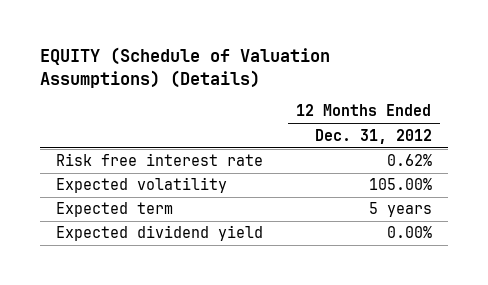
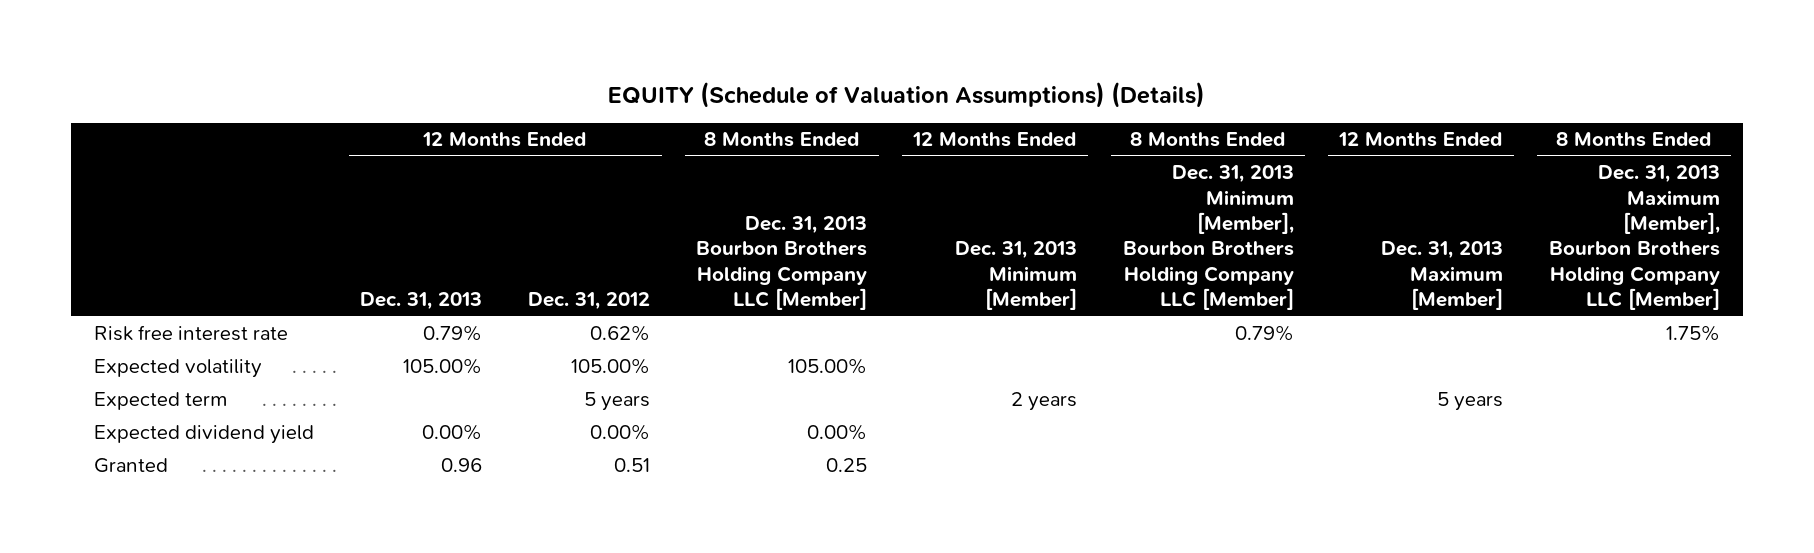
- | 12 Months Ended Dec. 31, 2012
+ | 12 Months Ended Dec. 31, 2013 | 12 Months Ended Dec. 31, 2012 | 8 Months Ended Dec. 31, 2013 Bourbon Brothers Holding Company LLC [Member] | 12 Months Ended Dec. 31, 2013 Minimum [Member] | 8 Months Ended Dec. 31, 2013 Minimum [Member], Bourbon Brothers Holding Company LLC [Member] | 12 Months Ended Dec. 31, 2013 Maximum [Member] | 8 Months Ended Dec. 31, 2013 Maximum [Member], Bourbon Brothers Holding Company LLC [Member]
+ Granted | 0.96 | 0.51 | 0.25 | | | |

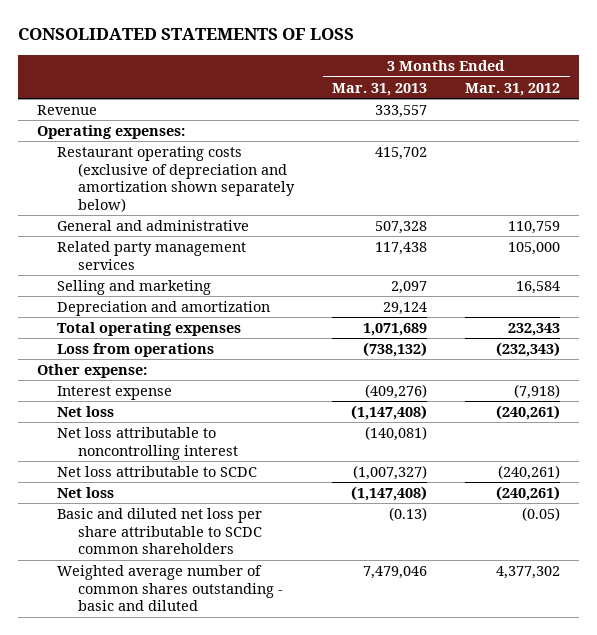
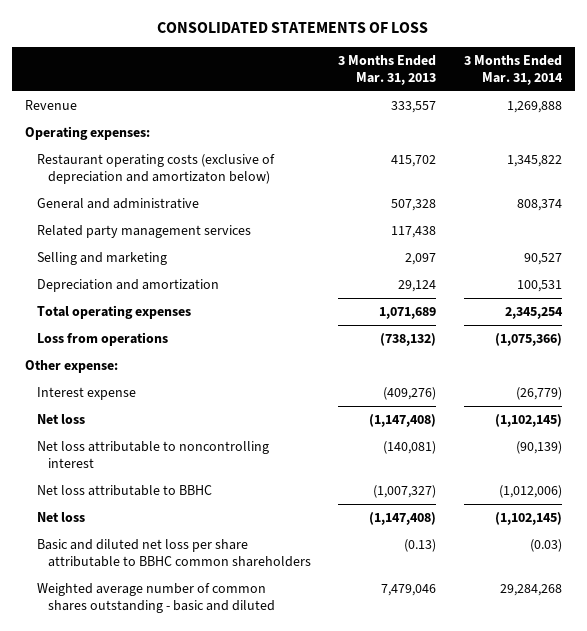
- | 3 Months Ended Mar. 31, 2013 | 3 Months Ended Mar. 31, 2012
+ | 3 Months Ended Mar. 31, 2013 | 3 Months Ended Mar. 31, 2014
- Restaurant operating costs (exclusive of depreciation and amortization shown separately below) | 415,702 |
+ Restaurant operating costs (exclusive of depreciation and amortizaton below) | 415,702 | 1,345,822
- Net loss attributable to SCDC | (1,007,327) | (240,261)
+ Net loss attributable to BBHC | (1,007,327) | (1,012,006)
- Basic and diluted net loss per share attributable to SCDC common shareholders | (0.13) | (0.05)
+ Basic and diluted net loss per share attributable to BBHC common shareholders | (0.13) | (0.03)

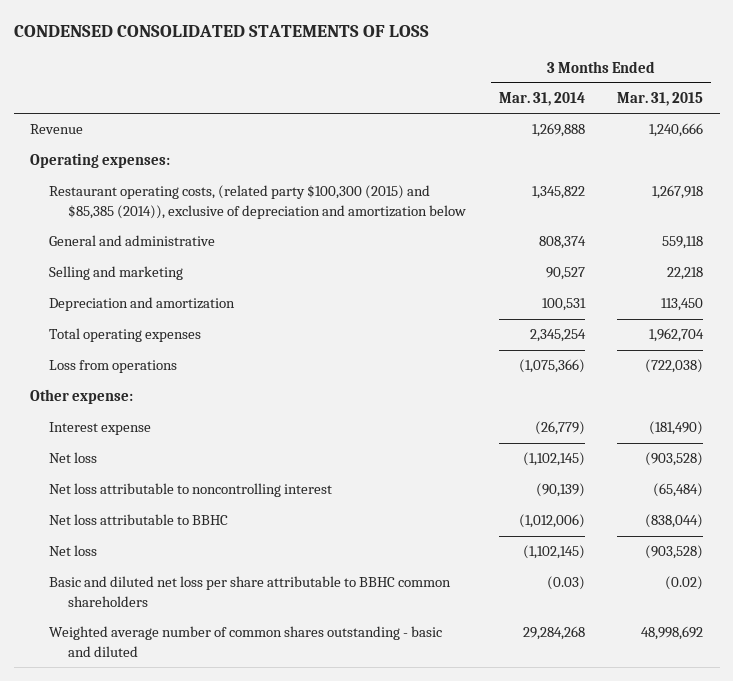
- CONSOLIDATED STATEMENTS OF LOSS
+ CONDENSED CONSOLIDATED STATEMENTS OF LOSS
- | 3 Months Ended Mar. 31, 2013 | 3 Months Ended Mar. 31, 2014
+ | 3 Months Ended Mar. 31, 2014 | 3 Months Ended Mar. 31, 2015
- Restaurant operating costs (exclusive of depreciation and amortizaton below) | 415,702 | 1,345,822
+ Restaurant operating costs, (related party $100,300 (2015) and $85,385 (2014)), exclusive of depreciation and amortization below | 1,345,822 | 1,267,918
- Related party management services | 117,438 |

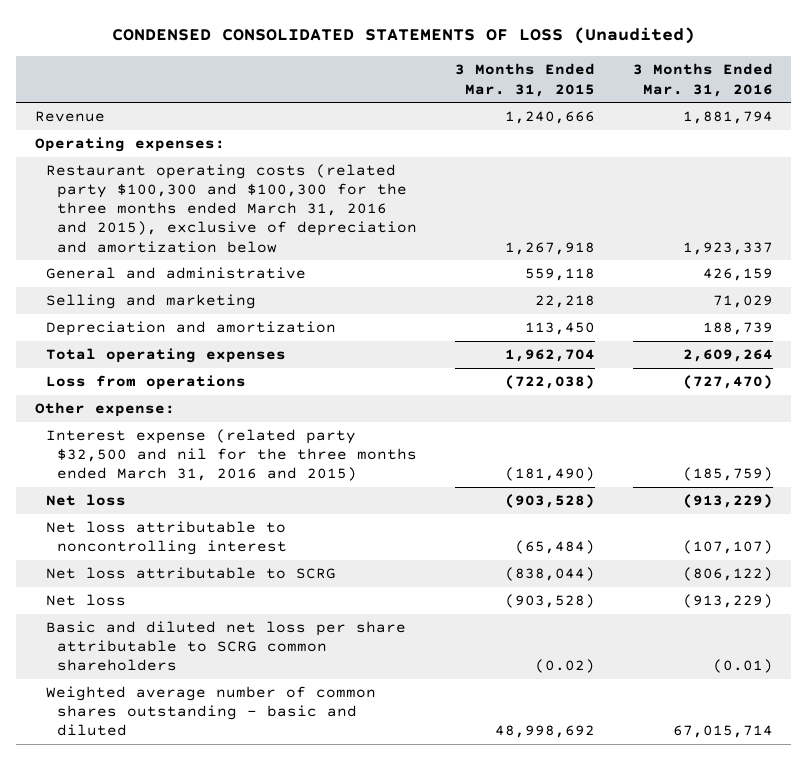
- CONDENSED CONSOLIDATED STATEMENTS OF LOSS
+ CONDENSED CONSOLIDATED STATEMENTS OF LOSS (Unaudited)
- | 3 Months Ended Mar. 31, 2014 | 3 Months Ended Mar. 31, 2015
+ | 3 Months Ended Mar. 31, 2015 | 3 Months Ended Mar. 31, 2016
- Restaurant operating costs, (related party $100,300 (2015) and $85,385 (2014)), exclusive of depreciation and amortization below | 1,345,822 | 1,267,918
+ Restaurant operating costs (related party $100,300 and $100,300 for the three months ended March 31, 2016 and 2015), exclusive of depreciation and amortization below | 1,267,918 | 1,923,337
- Interest expense | (26,779) | (181,490)
+ Interest expense (related party $32,500 and nil for the three months ended March 31, 2016 and 2015) | (181,490) | (185,759)
- Net loss attributable to BBHC | (1,012,006) | (838,044)
+ Net loss attributable to SCRG | (838,044) | (806,122)
- Basic and diluted net loss per share attributable to BBHC common shareholders | (0.03) | (0.02)
+ Basic and diluted net loss per share attributable to SCRG common shareholders | (0.02) | (0.01)

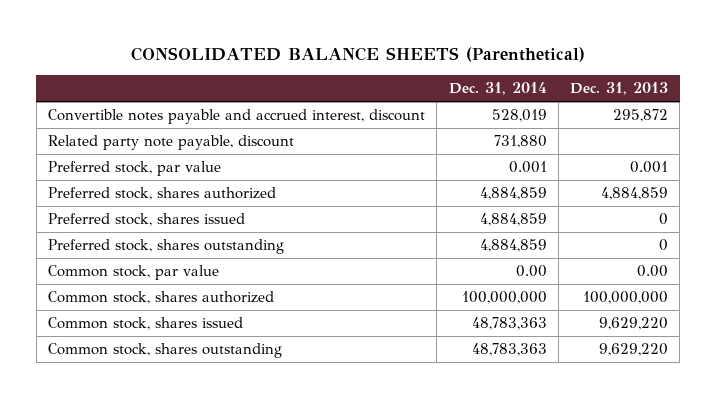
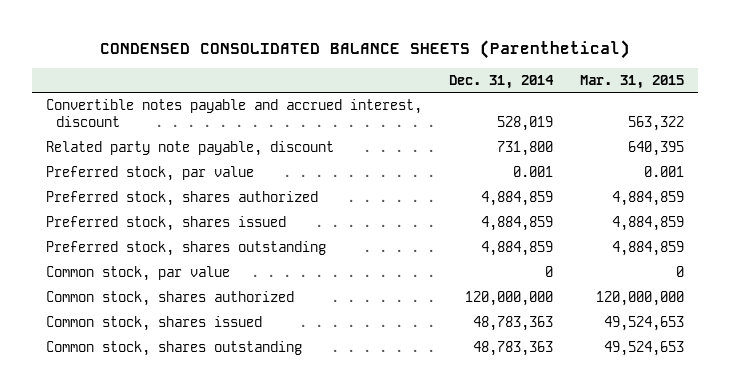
- CONSOLIDATED BALANCE SHEETS (Parenthetical)
+ CONDENSED CONSOLIDATED BALANCE SHEETS (Parenthetical)
- | Dec. 31, 2014 | Dec. 31, 2013
+ | Dec. 31, 2014 | Mar. 31, 2015
- Related party note payable, discount | 731,880 |
+ Related party note payable, discount | 731,800 | 640,395
- Common stock, par value | 0.00 | 0.00
- Common stock, shares authorized | 100,000,000 | 100,000,000
+ Common stock, par value | 0 | 0
+ Common stock, shares authorized | 120,000,000 | 120,000,000

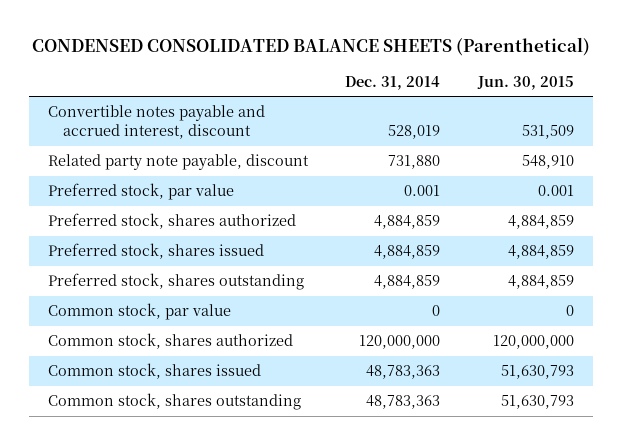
- | Dec. 31, 2014 | Mar. 31, 2015
+ | Dec. 31, 2014 | Jun. 30, 2015
- Related party note payable, discount | 731,800 | 640,395
+ Related party note payable, discount | 731,880 | 548,910

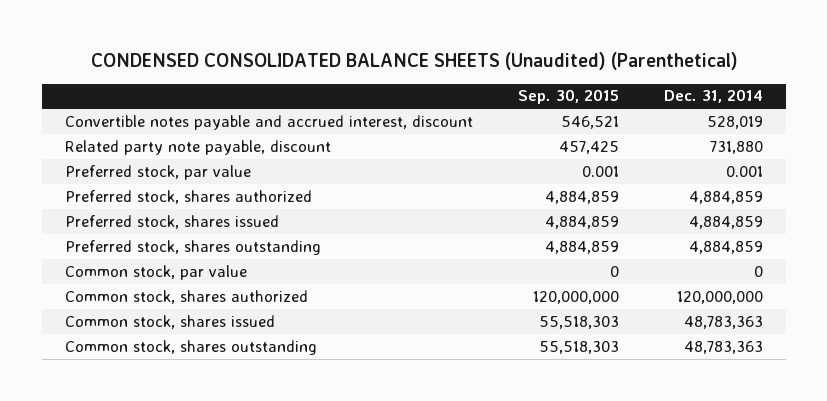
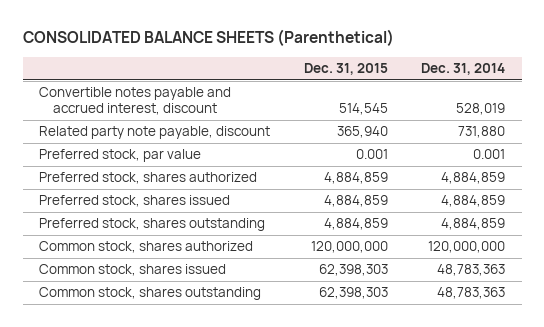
- CONDENSED CONSOLIDATED BALANCE SHEETS (Unaudited) (Parenthetical)
+ CONSOLIDATED BALANCE SHEETS (Parenthetical)
- | Sep. 30, 2015 | Dec. 31, 2014
+ | Dec. 31, 2015 | Dec. 31, 2014
- Common stock, par value | 0 | 0

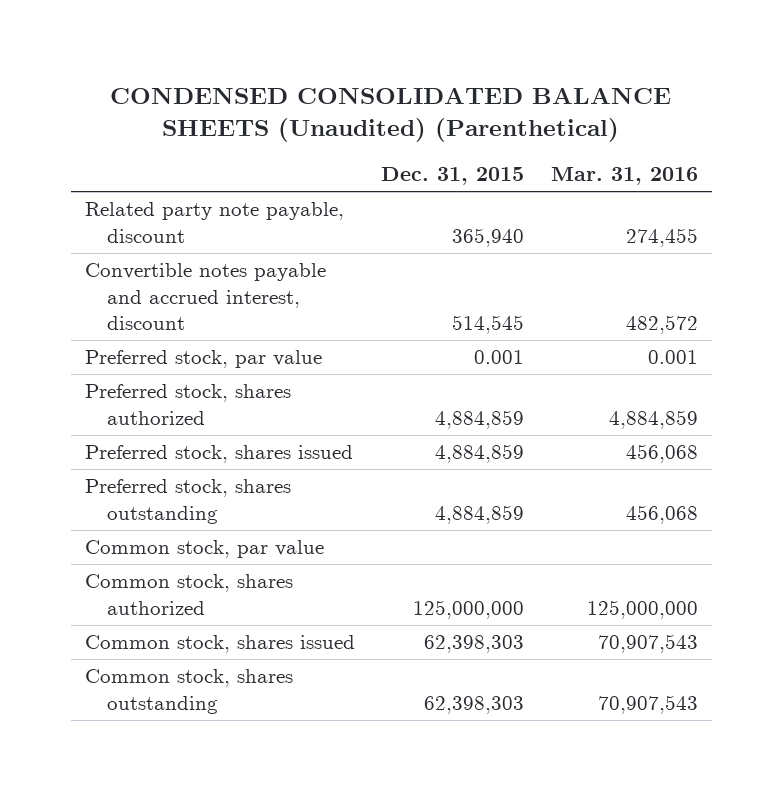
- CONSOLIDATED BALANCE SHEETS (Parenthetical)
+ CONDENSED CONSOLIDATED BALANCE SHEETS (Unaudited) (Parenthetical)
- | Dec. 31, 2015 | Dec. 31, 2014
+ | Dec. 31, 2015 | Mar. 31, 2016
moved down: Convertible notes payable and accrued interest, discount | 514,545 | 482,572
- Common stock, shares authorized | 120,000,000 | 120,000,000
+ Common stock, par value
+ Common stock, shares authorized | 125,000,000 | 125,000,000

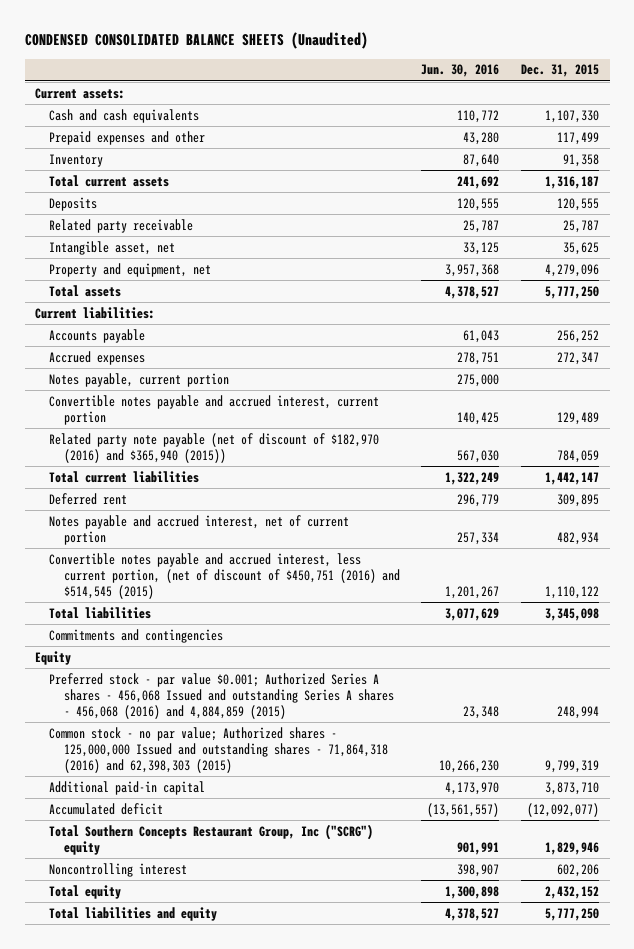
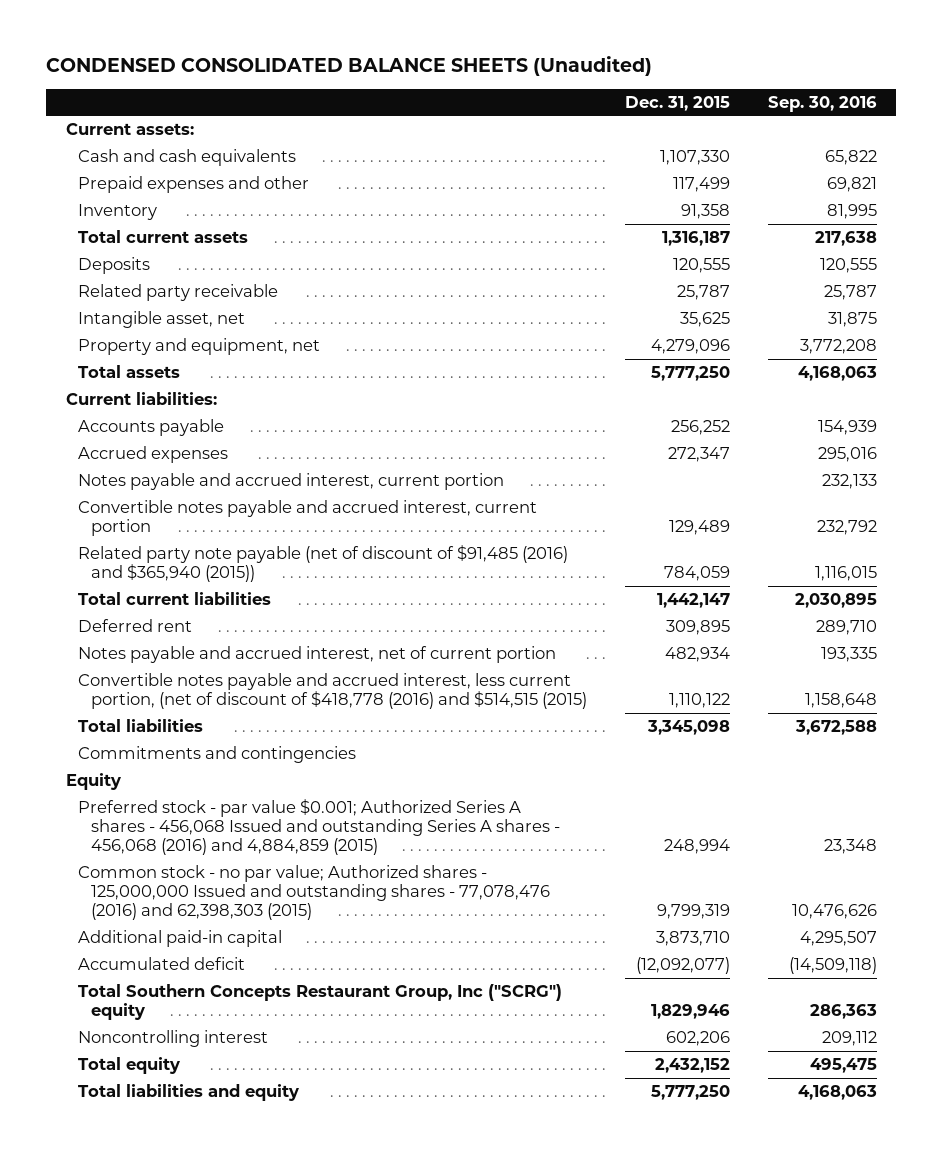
- | Jun. 30, 2016 | Dec. 31, 2015
+ | Dec. 31, 2015 | Sep. 30, 2016
- Notes payable, current portion | 275,000 |
+ Notes payable and accrued interest, current portion | | 232,133
- Related party note payable (net of discount of $182,970 (2016) and $365,940 (2015)) | 567,030 | 784,059
+ Related party note payable (net of discount of $91,485 (2016) and $365,940 (2015)) | 784,059 | 1,116,015
- Convertible notes payable and accrued interest, less current portion, (net of discount of $450,751 (2016) and $514,545 (2015) | 1,201,267 | 1,110,122
+ Convertible notes payable and accrued interest, less current portion, (net of discount of $418,778 (2016) and $514,515 (2015) | 1,110,122 | 1,158,648
- Common stock - no par value; Authorized shares - 125,000,000 Issued and outstanding shares - 71,864,318 (2016) and 62,398,303 (2015) | 10,266,230 | 9,799,319
+ Common stock - no par value; Authorized shares - 125,000,000 Issued and outstanding shares - 77,078,476 (2016) and 62,398,303 (2015) | 9,799,319 | 10,476,626

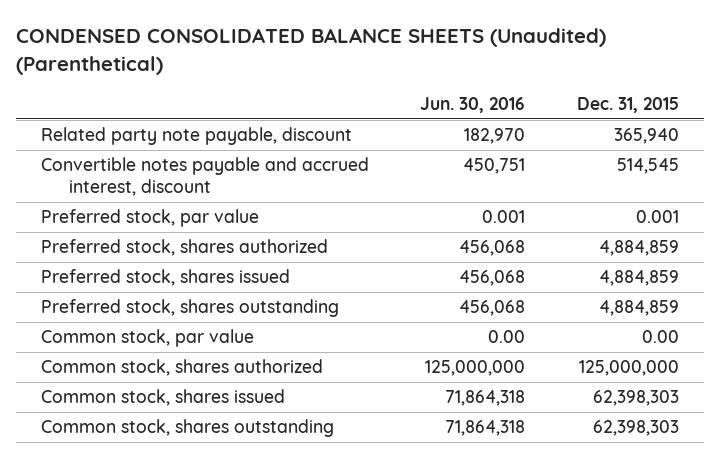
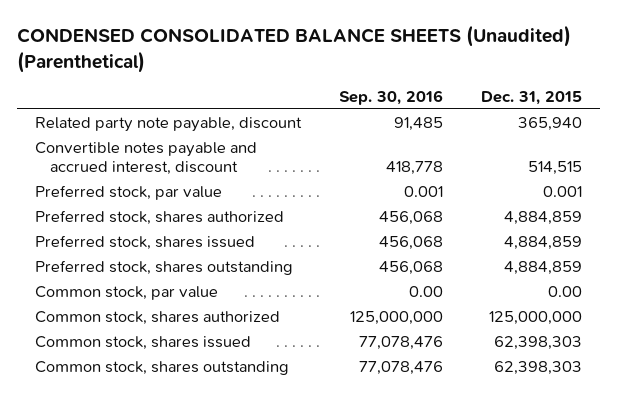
- | Jun. 30, 2016 | Dec. 31, 2015
+ | Sep. 30, 2016 | Dec. 31, 2015
- Convertible notes payable and accrued interest, discount | 450,751 | 514,545
+ Convertible notes payable and accrued interest, discount | 418,778 | 514,515

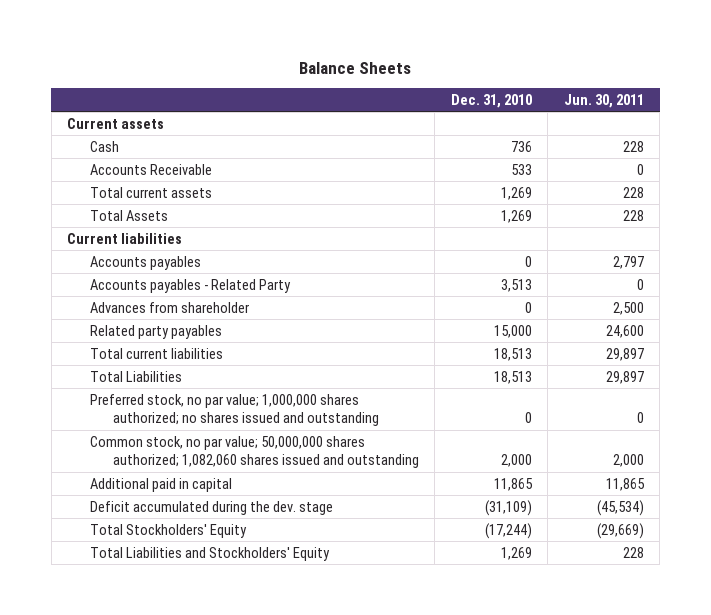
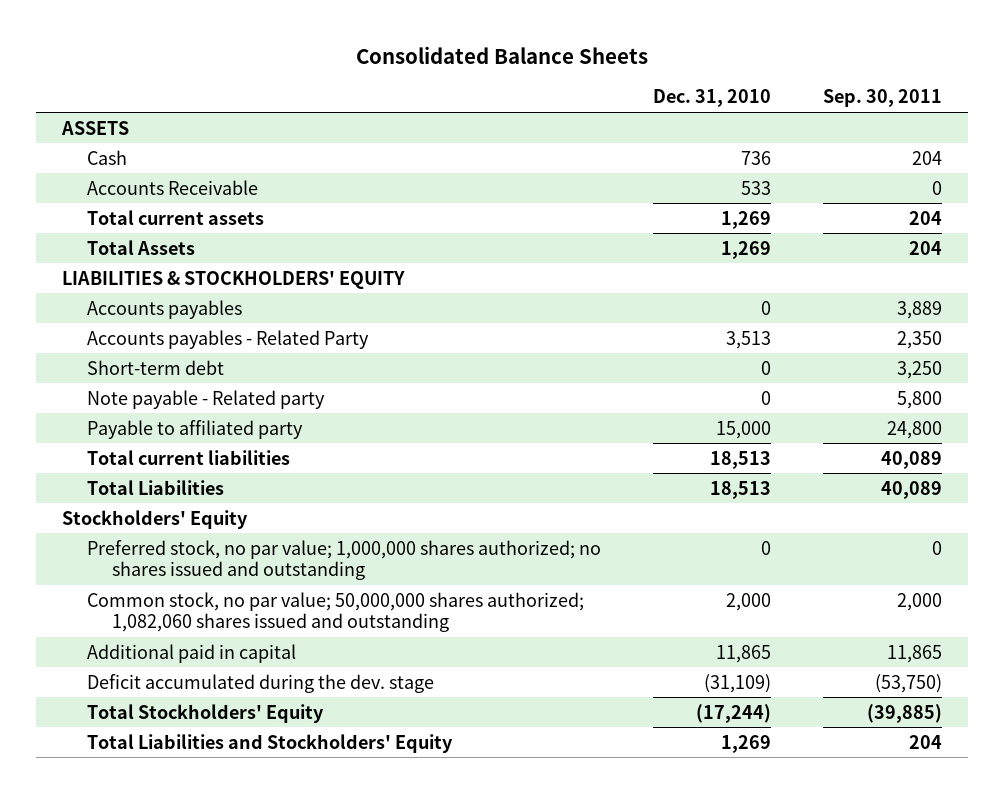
- Balance Sheets
+ Consolidated Balance Sheets
- | Dec. 31, 2010 | Jun. 30, 2011
+ | Dec. 31, 2010 | Sep. 30, 2011
- Current assets
+ ASSETS
- Current liabilities
+ LIABILITIES & STOCKHOLDERS' EQUITY
- Advances from shareholder | 0 | 2,500
- Related party payables | 15,000 | 24,600
+ Short-term debt | 0 | 3,250
+ Note payable - Related party | 0 | 5,800
+ Payable to affiliated party | 15,000 | 24,800
+ Stockholders' Equity

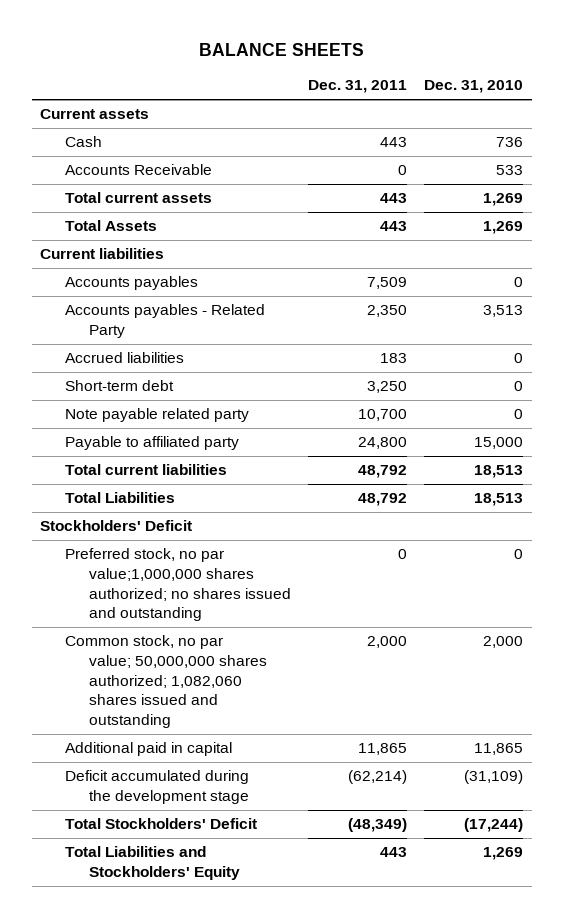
- Consolidated Balance Sheets
+ BALANCE SHEETS
- | Dec. 31, 2010 | Sep. 30, 2011
+ | Dec. 31, 2011 | Dec. 31, 2010
- ASSETS
+ Current assets
- LIABILITIES & STOCKHOLDERS' EQUITY
+ Current liabilities
+ Accrued liabilities | 183 | 0
- Note payable - Related party | 0 | 5,800
+ Note payable related party | 10,700 | 0
- Stockholders' Equity
- Preferred stock, no par value; 1,000,000 shares authorized; no shares issued and outstanding | 0 | 0
+ Stockholders' Deficit
+ Preferred stock, no par value;1,000,000 shares authorized; no shares issued and outstanding | 0 | 0
- Deficit accumulated during the dev. stage | (31,109) | (53,750)
- Total Stockholders' Equity | (17,244) | (39,885)
+ Deficit accumulated during the development stage | (62,214) | (31,109)
+ Total Stockholders' Deficit | (48,349) | (17,244)

